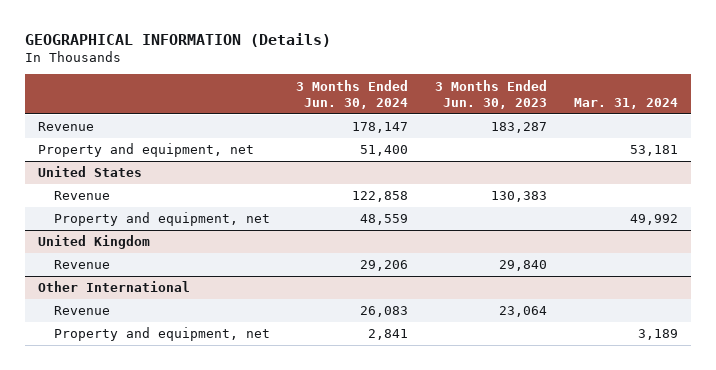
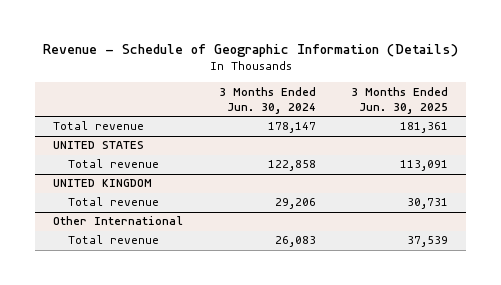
- GEOGRAPHICAL INFORMATION (Details)
+ Revenue - Schedule of Geographic Information (Details)
- | 3 Months Ended Jun. 30, 2024 | 3 Months Ended Jun. 30, 2023 | Mar. 31, 2024
+ | 3 Months Ended Jun. 30, 2024 | 3 Months Ended Jun. 30, 2025
- Revenue | 178,147 | 183,287 |
- Property and equipment, net | 51,400 | | 53,181
- United States
- Revenue | 122,858 | 130,383 |
- Property and equipment, net | 48,559 | | 49,992
- United Kingdom
- Revenue | 29,206 | 29,840 |
+ Total revenue | 178,147 | 181,361
+ UNITED STATES
+ Total revenue | 122,858 | 113,091
+ UNITED KINGDOM
+ Total revenue | 29,206 | 30,731
@ Other International
- Revenue | 26,083 | 23,064 |
- Property and equipment, net | 2,841 | | 3,189
+ Total revenue | 26,083 | 37,539

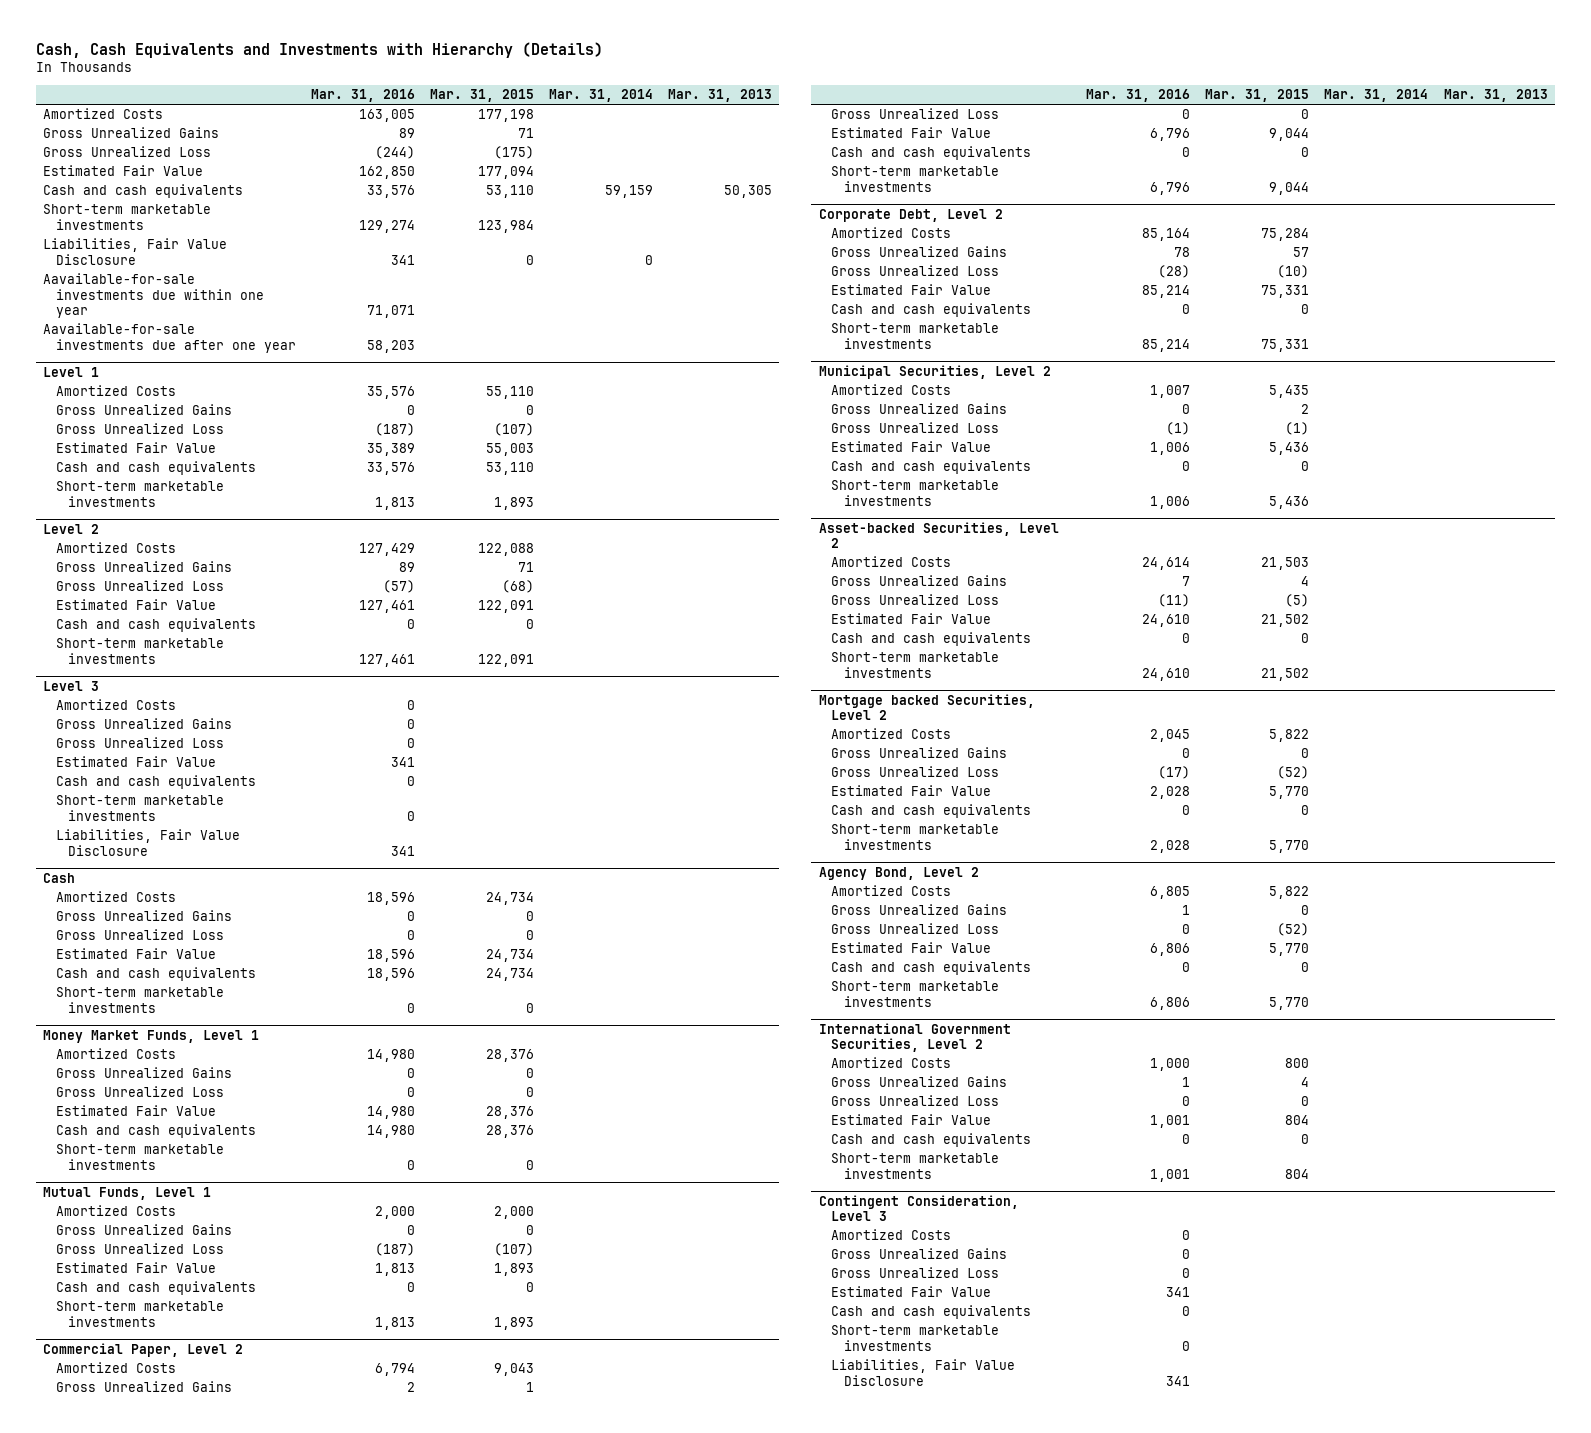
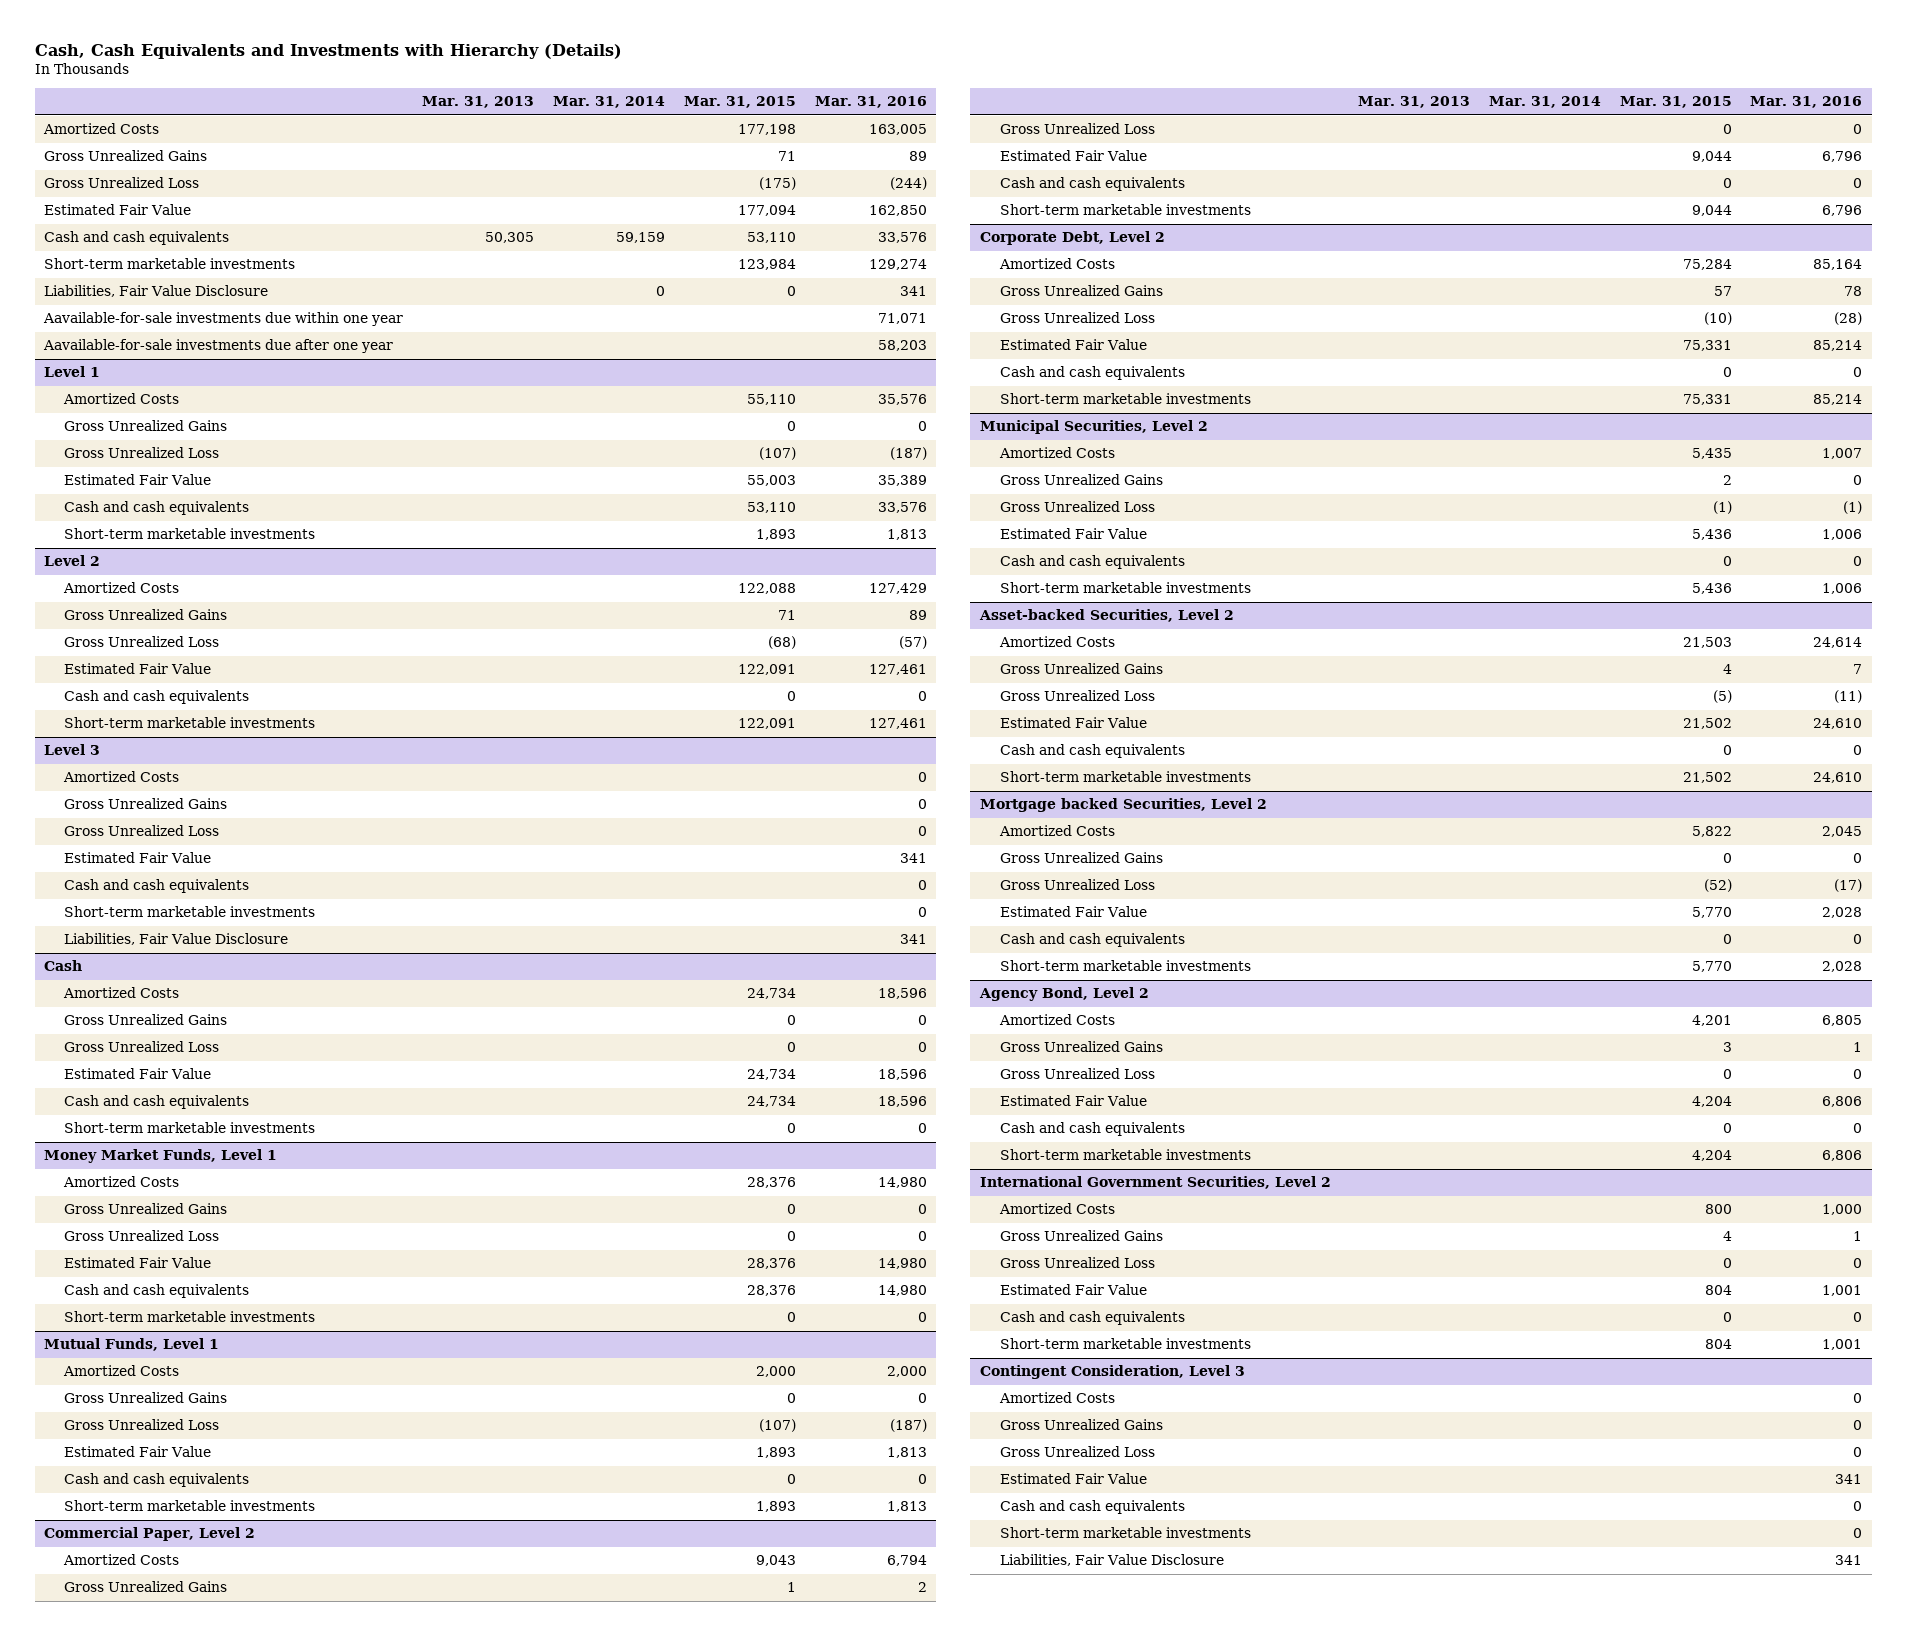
- | Mar. 31, 2016 | Mar. 31, 2015 | Mar. 31, 2014 | Mar. 31, 2013
+ | Mar. 31, 2013 | Mar. 31, 2014 | Mar. 31, 2015 | Mar. 31, 2016
@ Agency Bond, Level 2
- Amortized Costs | 6,805 | 5,822 | |
- Gross Unrealized Gains | 1 | 0 | |
- Gross Unrealized Loss | 0 | (52) | |
- Estimated Fair Value | 6,806 | 5,770 | |
+ Amortized Costs | | | 4,201 | 6,805
+ Gross Unrealized Gains | | | 3 | 1
+ Gross Unrealized Loss | | | 0 | 0
+ Estimated Fair Value | | | 4,204 | 6,806
- Short-term marketable investments | 6,806 | 5,770 | |
+ Short-term marketable investments | | | 4,204 | 6,806

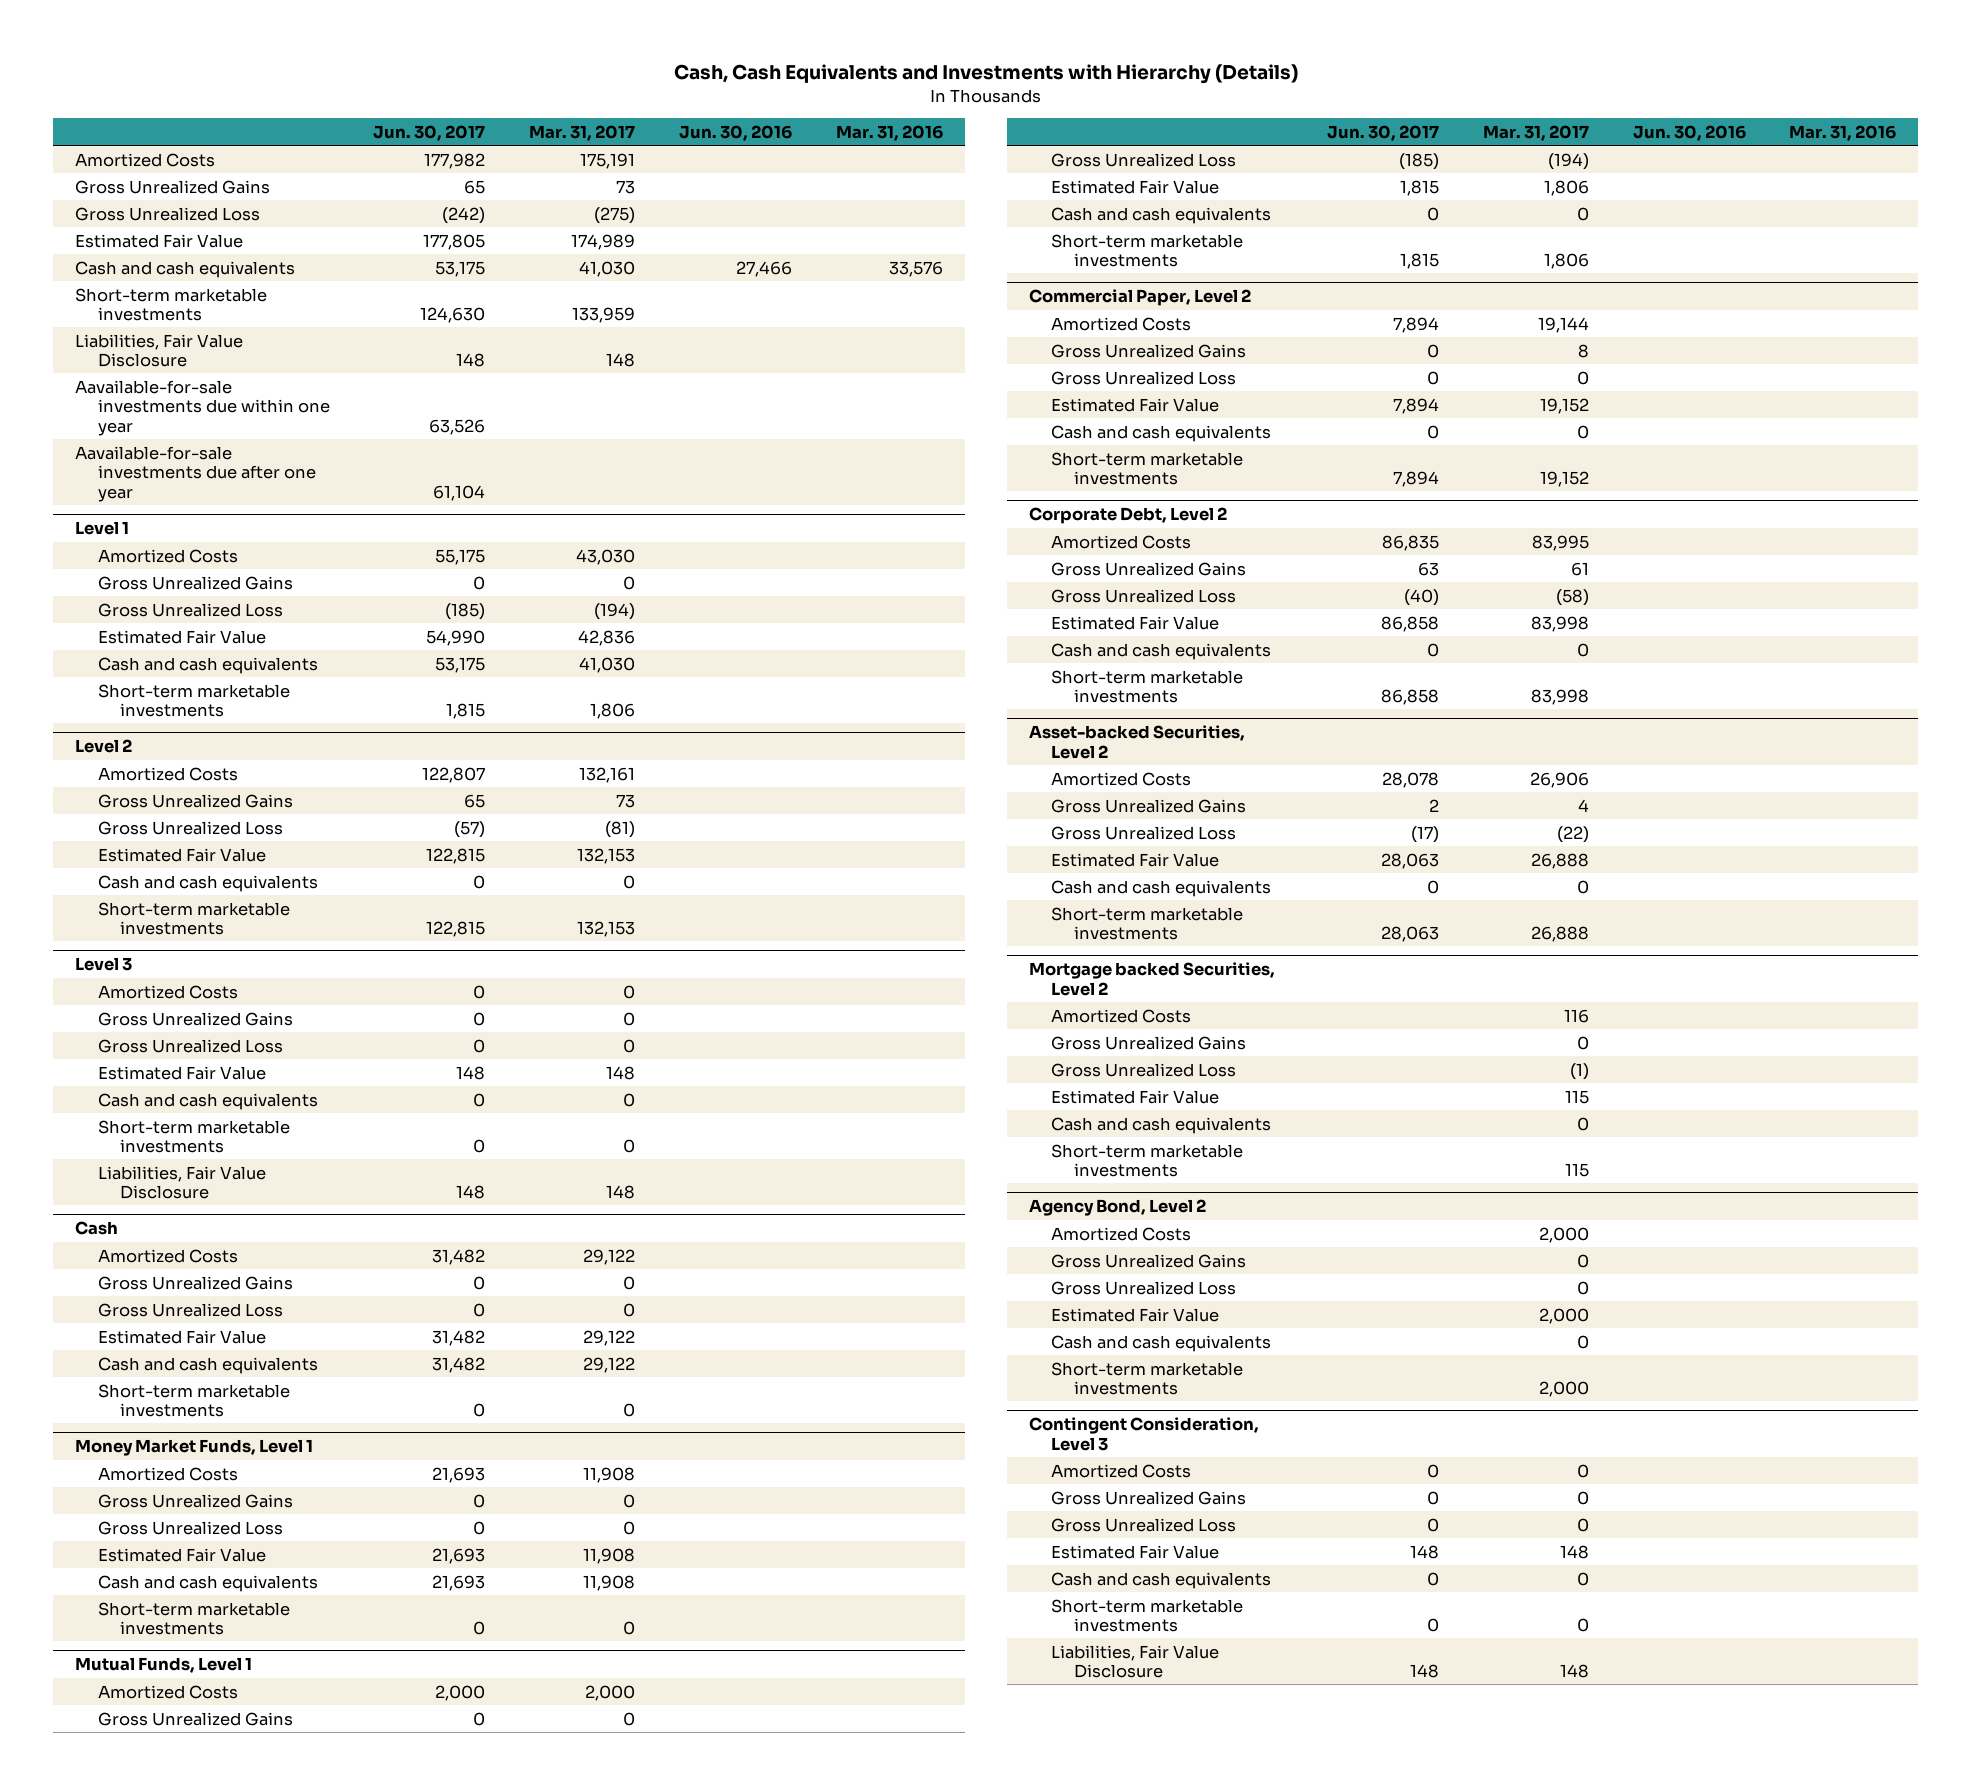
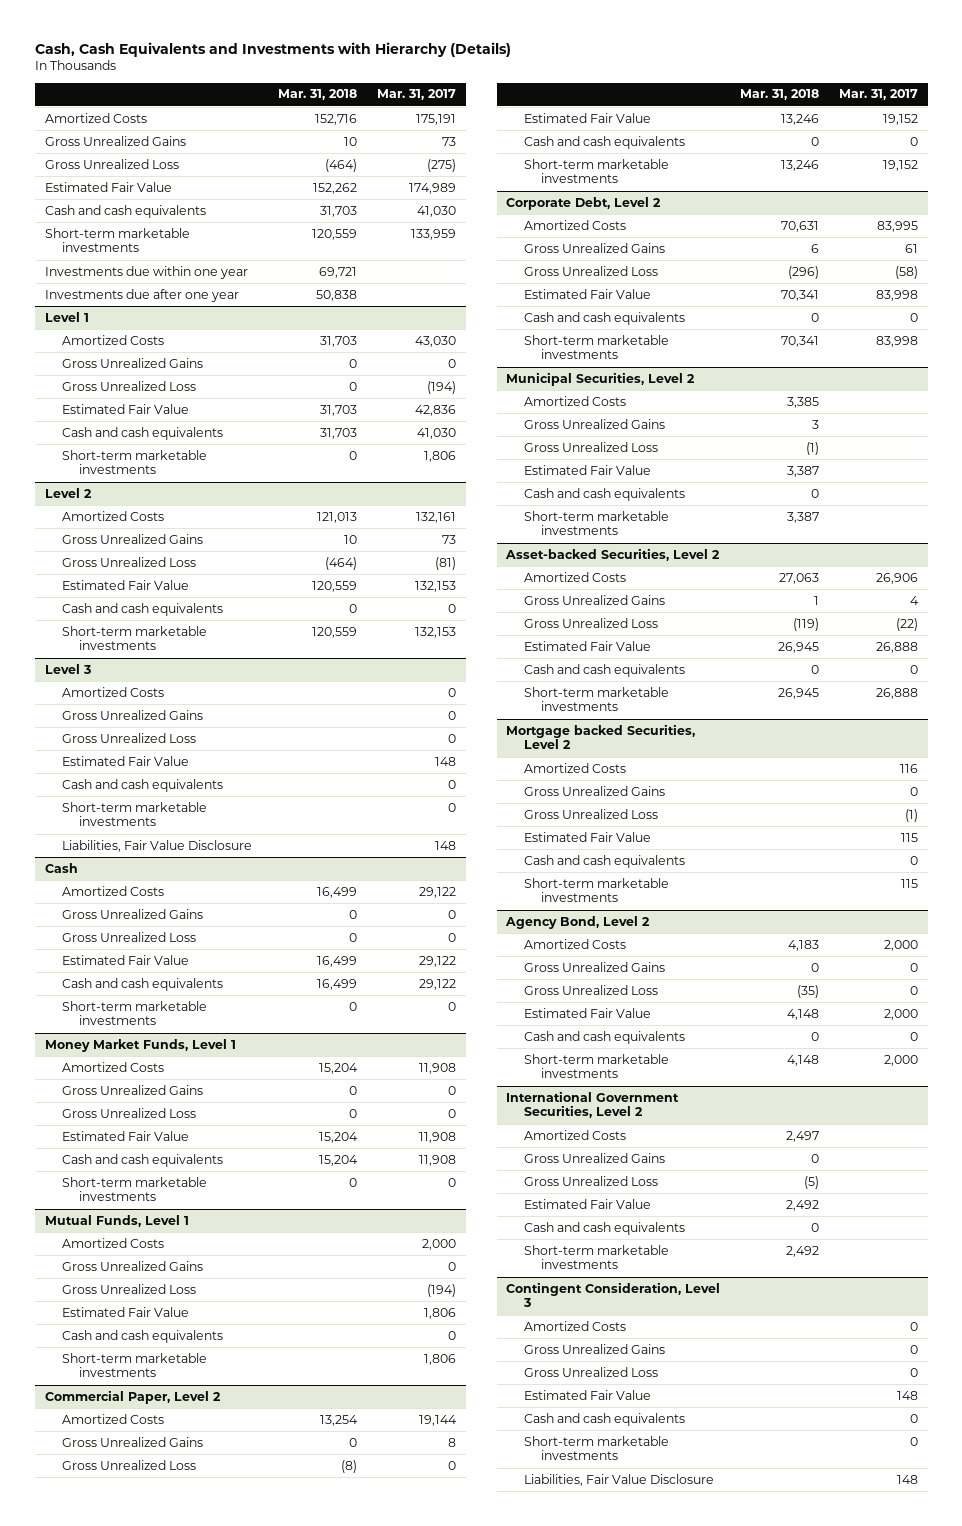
- | Jun. 30, 2017 | Mar. 31, 2017 | Jun. 30, 2016 | Mar. 31, 2016
+ | Mar. 31, 2018 | Mar. 31, 2017
- Liabilities, Fair Value Disclosure | 148 | 148 | |
- Aavailable-for-sale investments due within one year | 63,526 | | |
- Aavailable-for-sale investments due after one year | 61,104 | | |
+ Investments due within one year | 69,721 |
+ Investments due after one year | 50,838 |
+ Municipal Securities, Level 2
+ Amortized Costs | 3,385 |
+ Gross Unrealized Gains | 3 |
+ Gross Unrealized Loss | (1) |
+ Estimated Fair Value | 3,387 |
+ Cash and cash equivalents | 0 |
+ Short-term marketable investments | 3,387 |
+ International Government Securities, Level 2
+ Amortized Costs | 2,497 |
+ Gross Unrealized Gains | 0 |
+ Gross Unrealized Loss | (5) |
+ Estimated Fair Value | 2,492 |
+ Cash and cash equivalents | 0 |
+ Short-term marketable investments | 2,492 |

